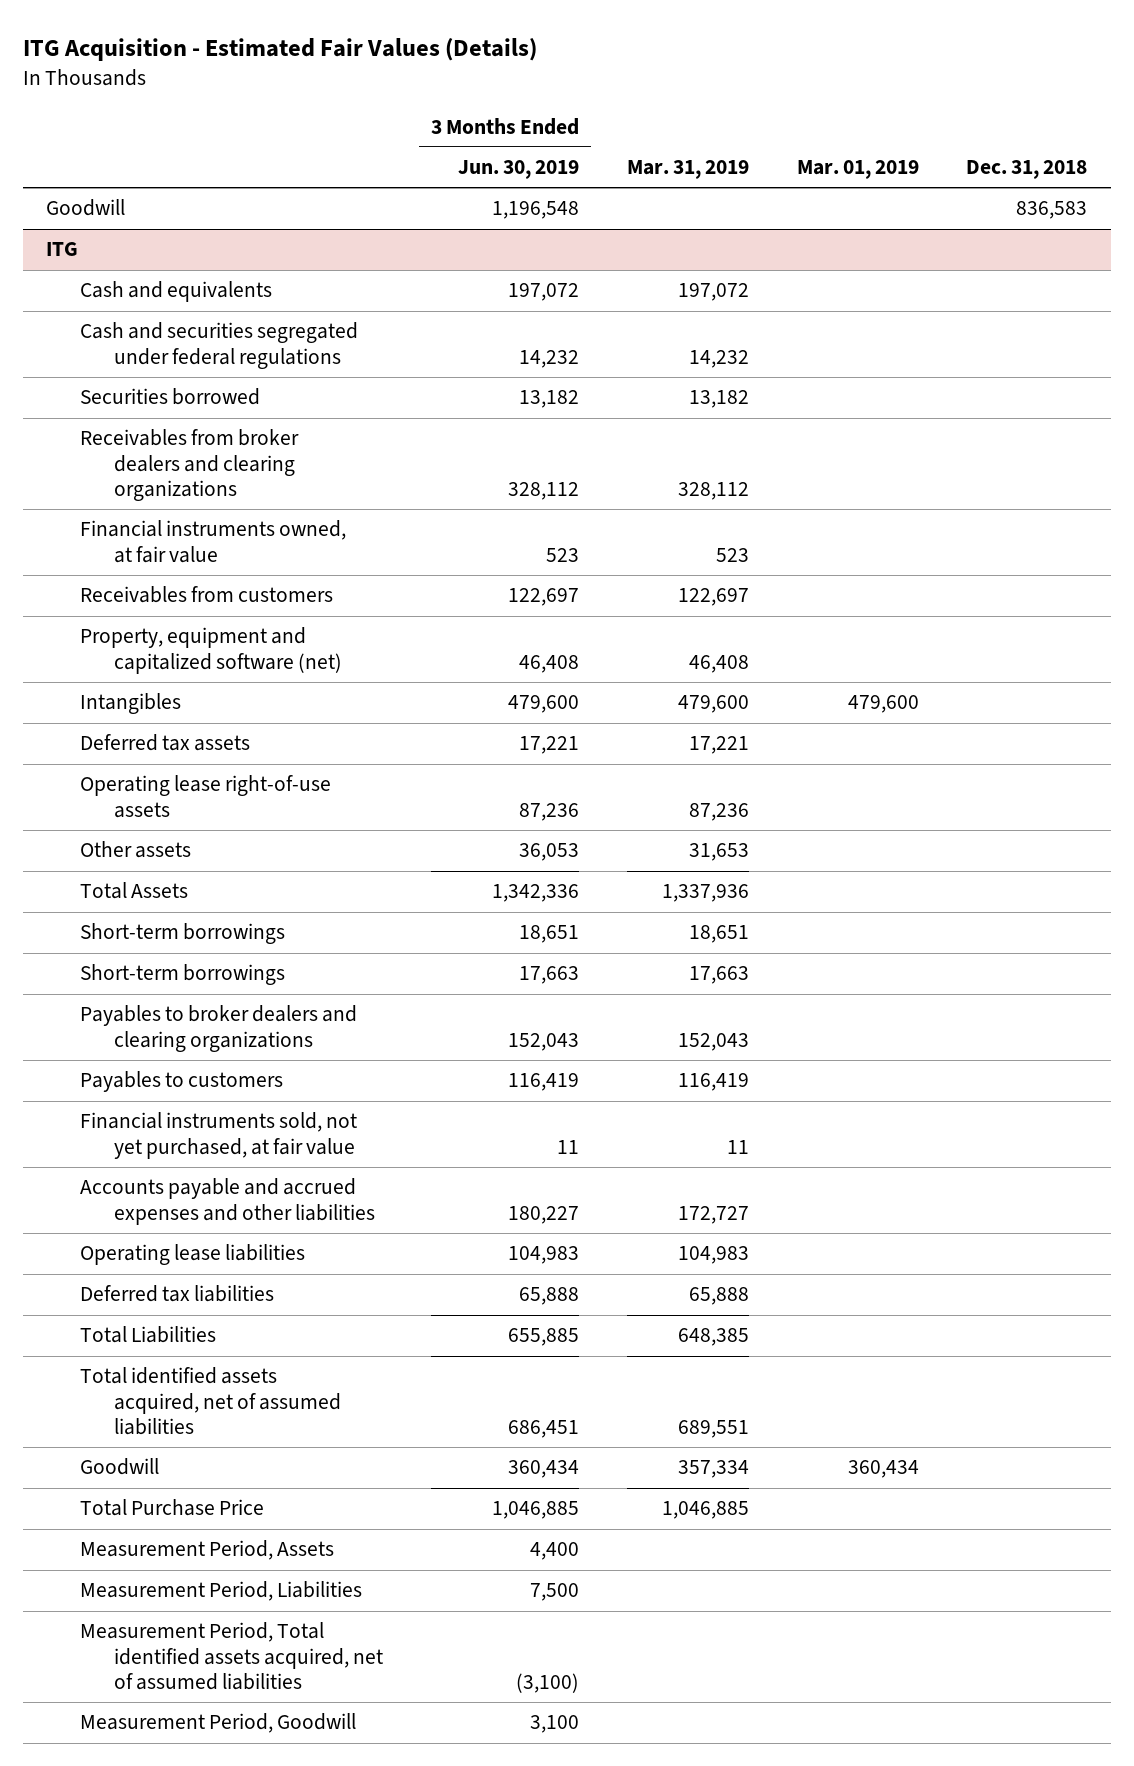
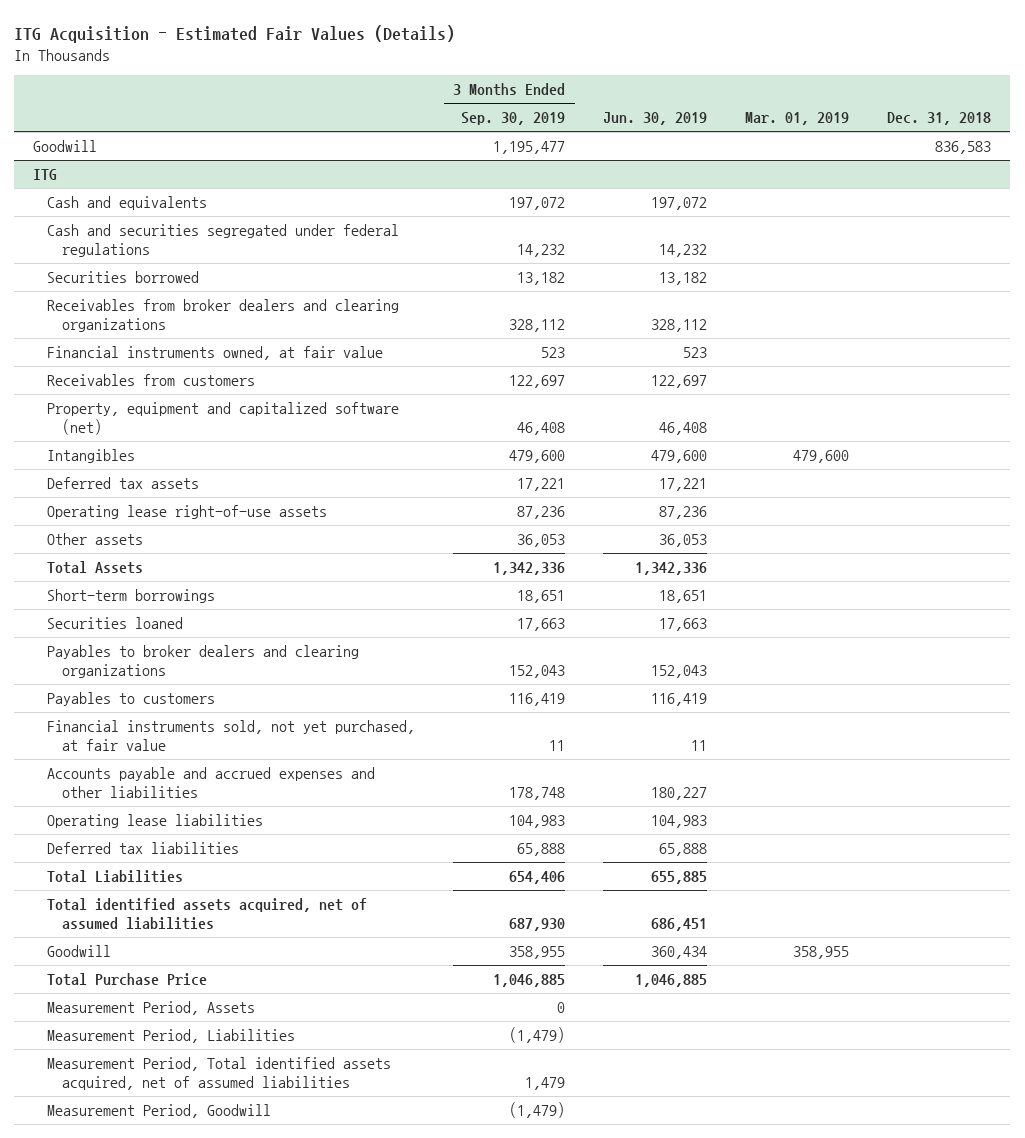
- | 3 Months Ended Jun. 30, 2019 | Mar. 31, 2019 | Mar. 01, 2019 | Dec. 31, 2018
+ | 3 Months Ended Sep. 30, 2019 | Jun. 30, 2019 | Mar. 01, 2019 | Dec. 31, 2018
@ ITG
- Short-term borrowings | 17,663 | 17,663 | |
+ Securities loaned | 17,663 | 17,663 | |
- Goodwill | 360,434 | 357,334 | 360,434 |
+ Goodwill | 358,955 | 360,434 | 358,955 |

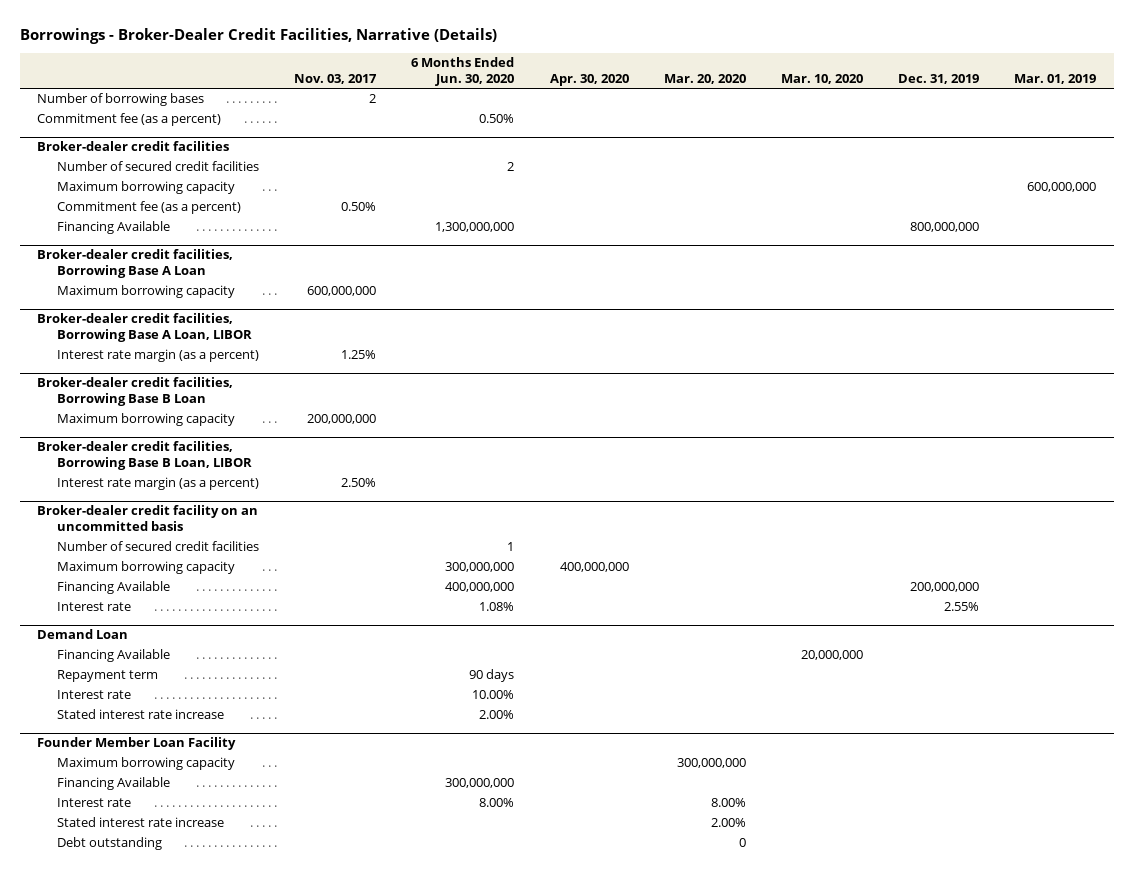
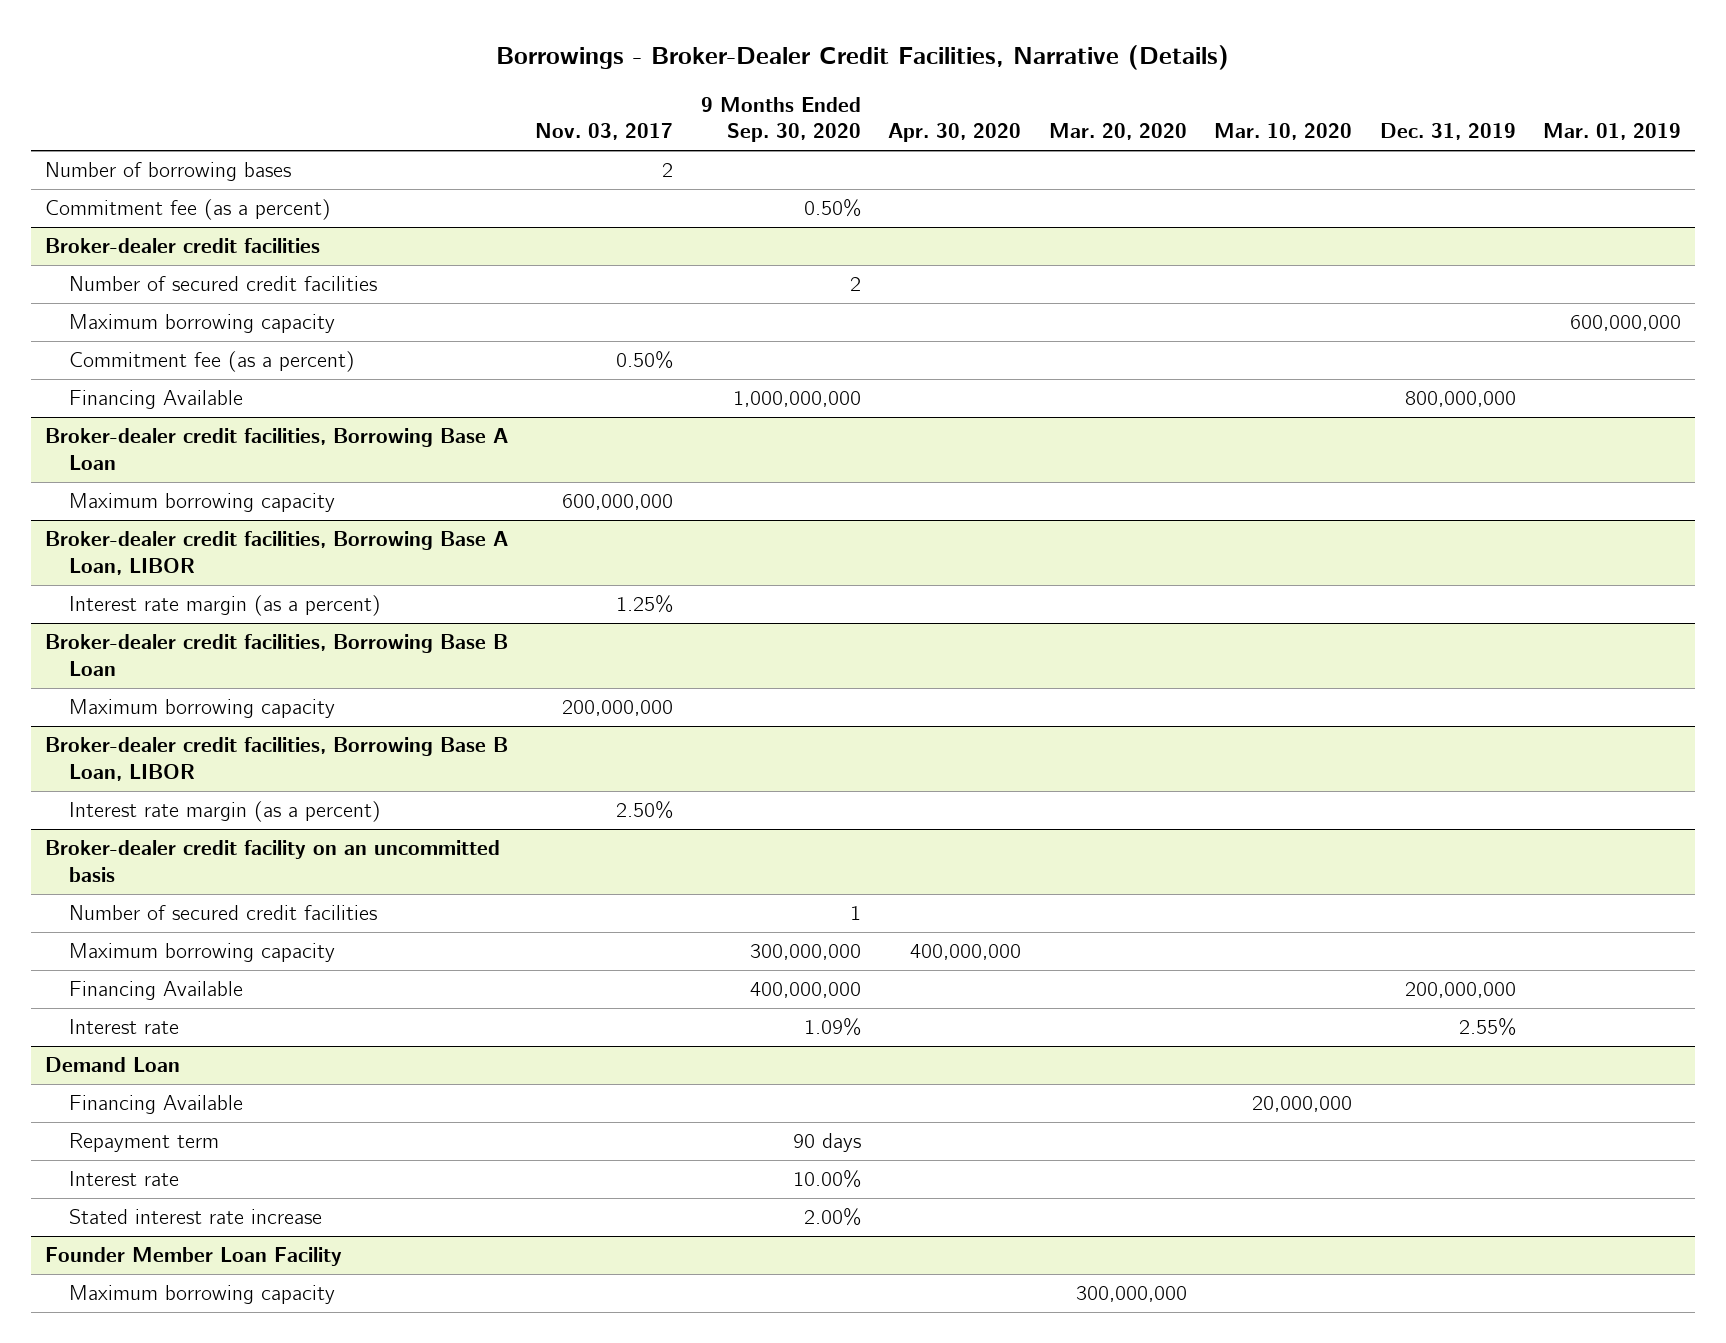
- | Nov. 03, 2017 | 6 Months Ended Jun. 30, 2020 | Apr. 30, 2020 | Mar. 20, 2020 | Mar. 10, 2020 | Dec. 31, 2019 | Mar. 01, 2019
+ | Nov. 03, 2017 | 9 Months Ended Sep. 30, 2020 | Apr. 30, 2020 | Mar. 20, 2020 | Mar. 10, 2020 | Dec. 31, 2019 | Mar. 01, 2019
@ Founder Member Loan Facility
- Financing Available | | 300,000,000 | | | | |
- Interest rate | | 8.00% | | 8.00% | | |
- Stated interest rate increase | | | | 2.00% | | |
- Debt outstanding | | | | 0 | | |

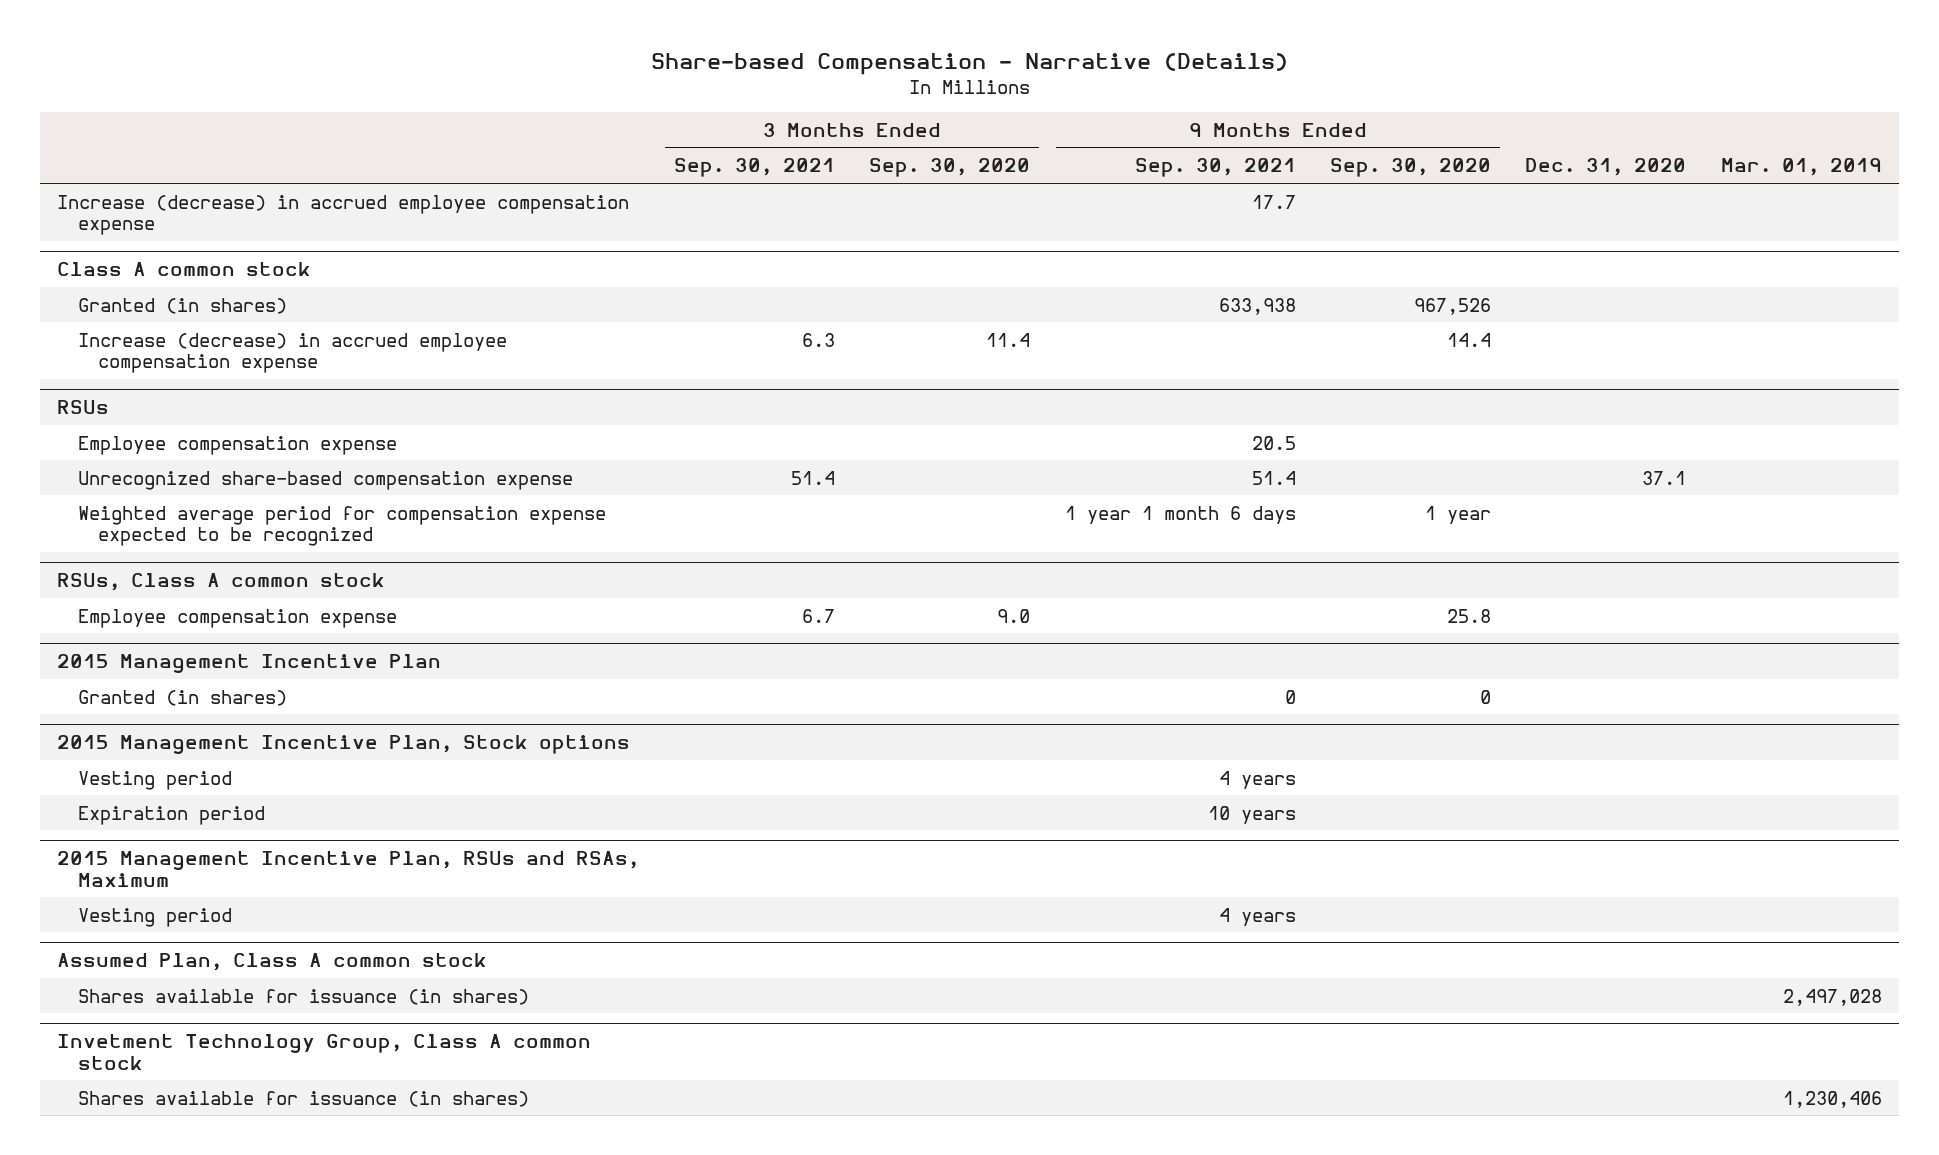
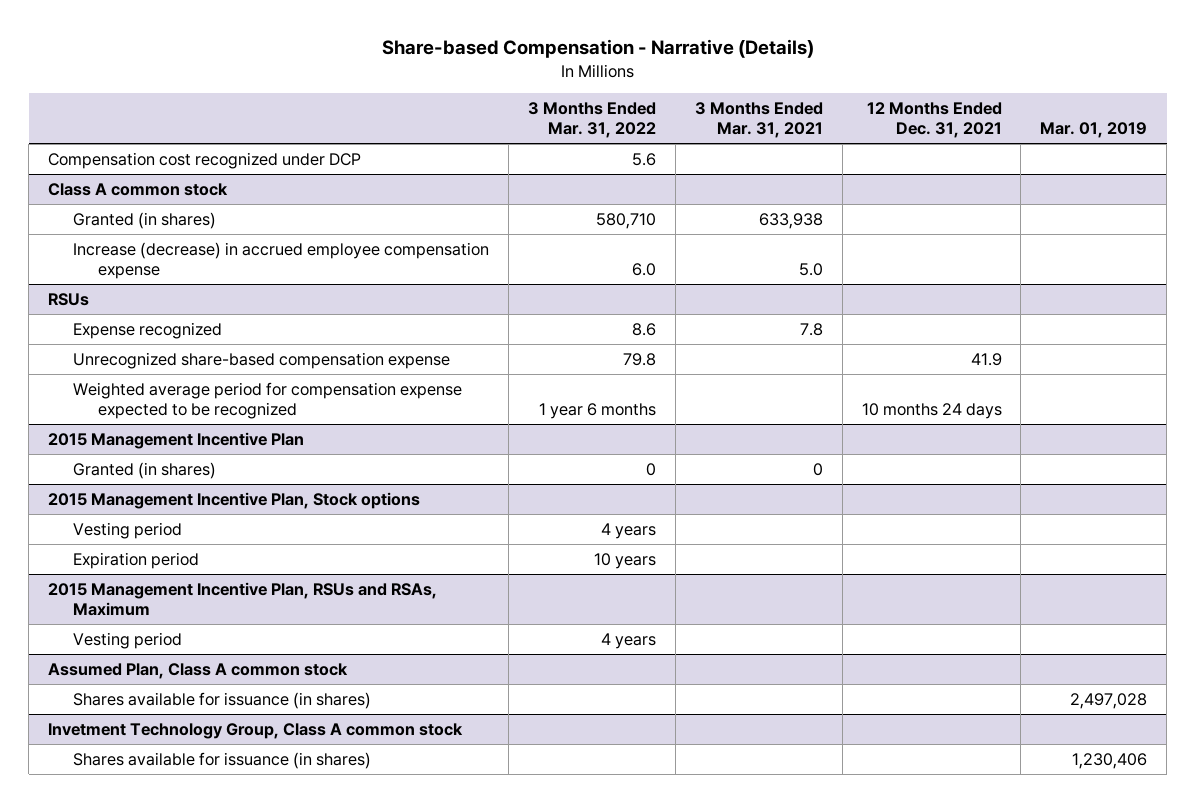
- | 3 Months Ended Sep. 30, 2021 | 3 Months Ended Sep. 30, 2020 | 9 Months Ended Sep. 30, 2021 | 9 Months Ended Sep. 30, 2020 | Dec. 31, 2020 | Mar. 01, 2019
+ | 3 Months Ended Mar. 31, 2022 | 3 Months Ended Mar. 31, 2021 | 12 Months Ended Dec. 31, 2021 | Mar. 01, 2019
- Increase (decrease) in accrued employee compensation expense | | | 17.7 | | |
+ Compensation cost recognized under DCP | 5.6 | | |
@ RSUs
- Employee compensation expense | | | 20.5 | | |
+ Expense recognized | 8.6 | 7.8 | |
- RSUs, Class A common stock
- Employee compensation expense | 6.7 | 9.0 | | 25.8 | |

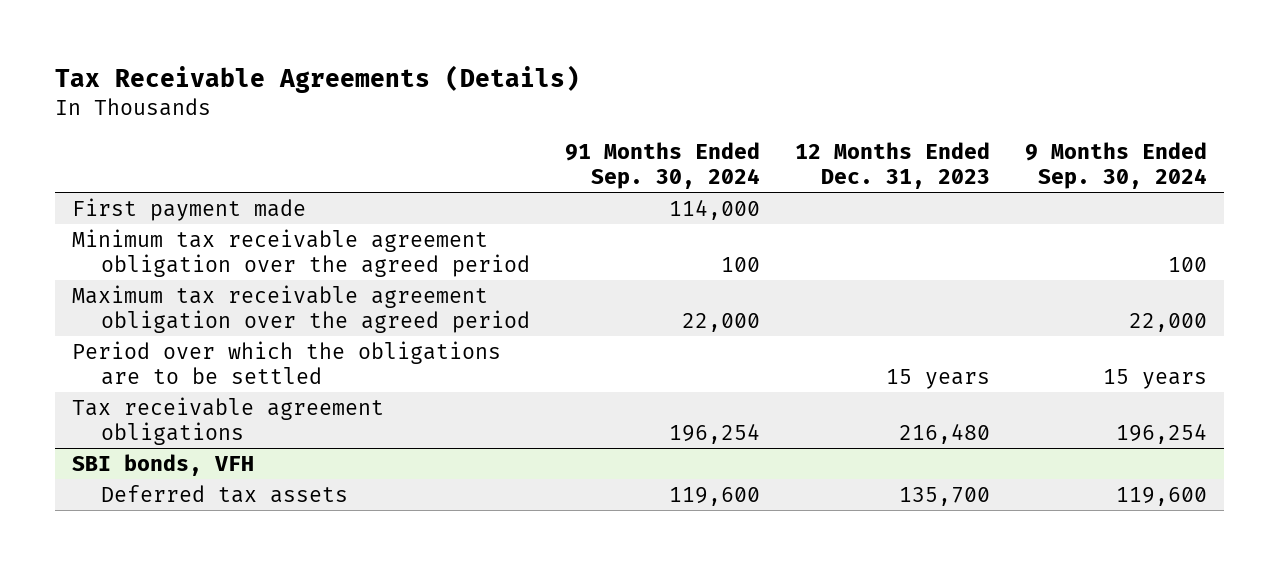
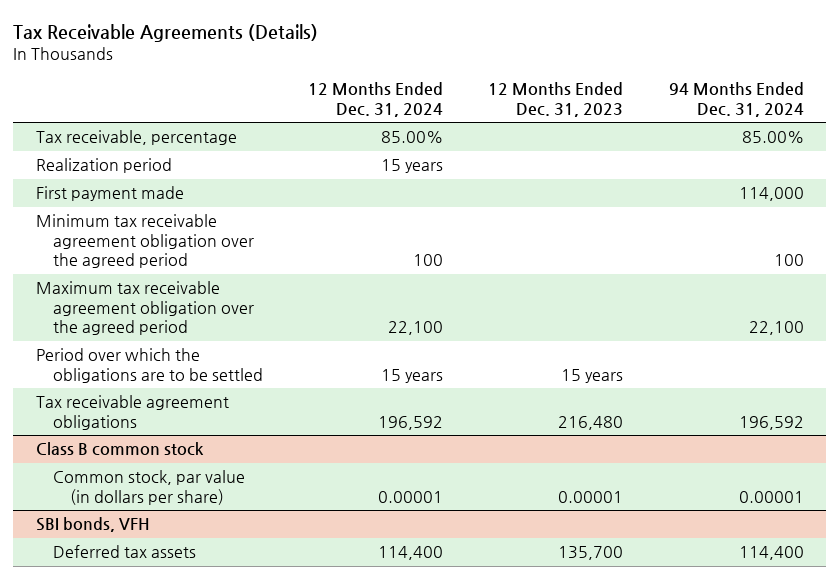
- | 91 Months Ended Sep. 30, 2024 | 12 Months Ended Dec. 31, 2023 | 9 Months Ended Sep. 30, 2024
+ | 12 Months Ended Dec. 31, 2024 | 12 Months Ended Dec. 31, 2023 | 94 Months Ended Dec. 31, 2024
+ Tax receivable, percentage | 85.00% | | 85.00%
+ Realization period | 15 years | |
+ Class B common stock
+ Common stock, par value (in dollars per share) | 0.00001 | 0.00001 | 0.00001

